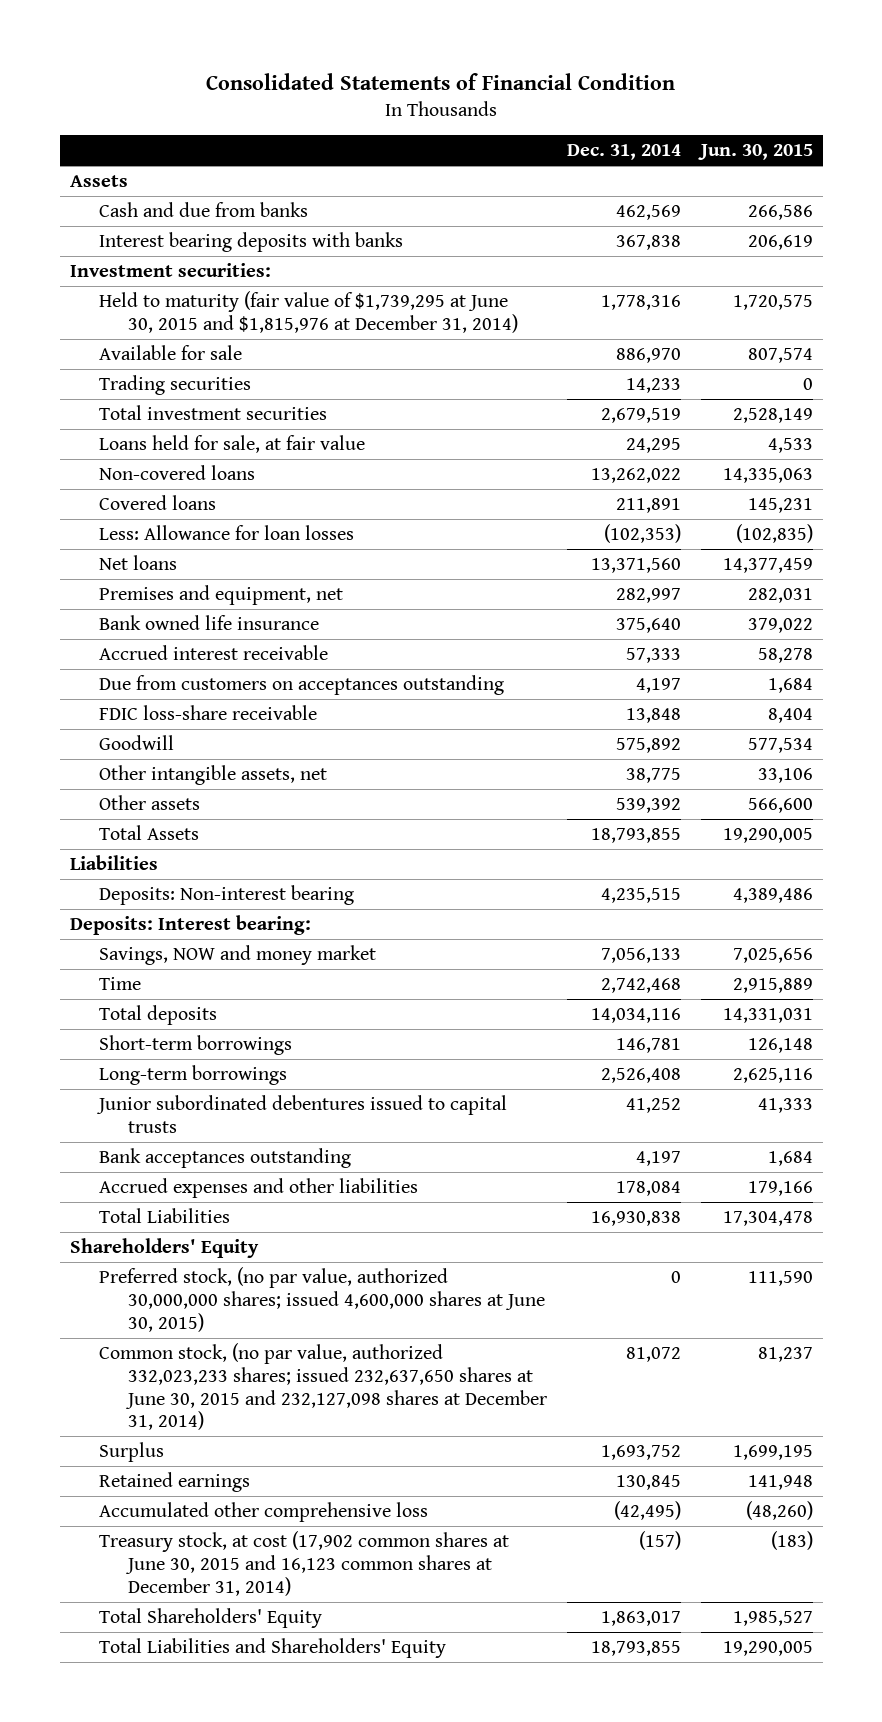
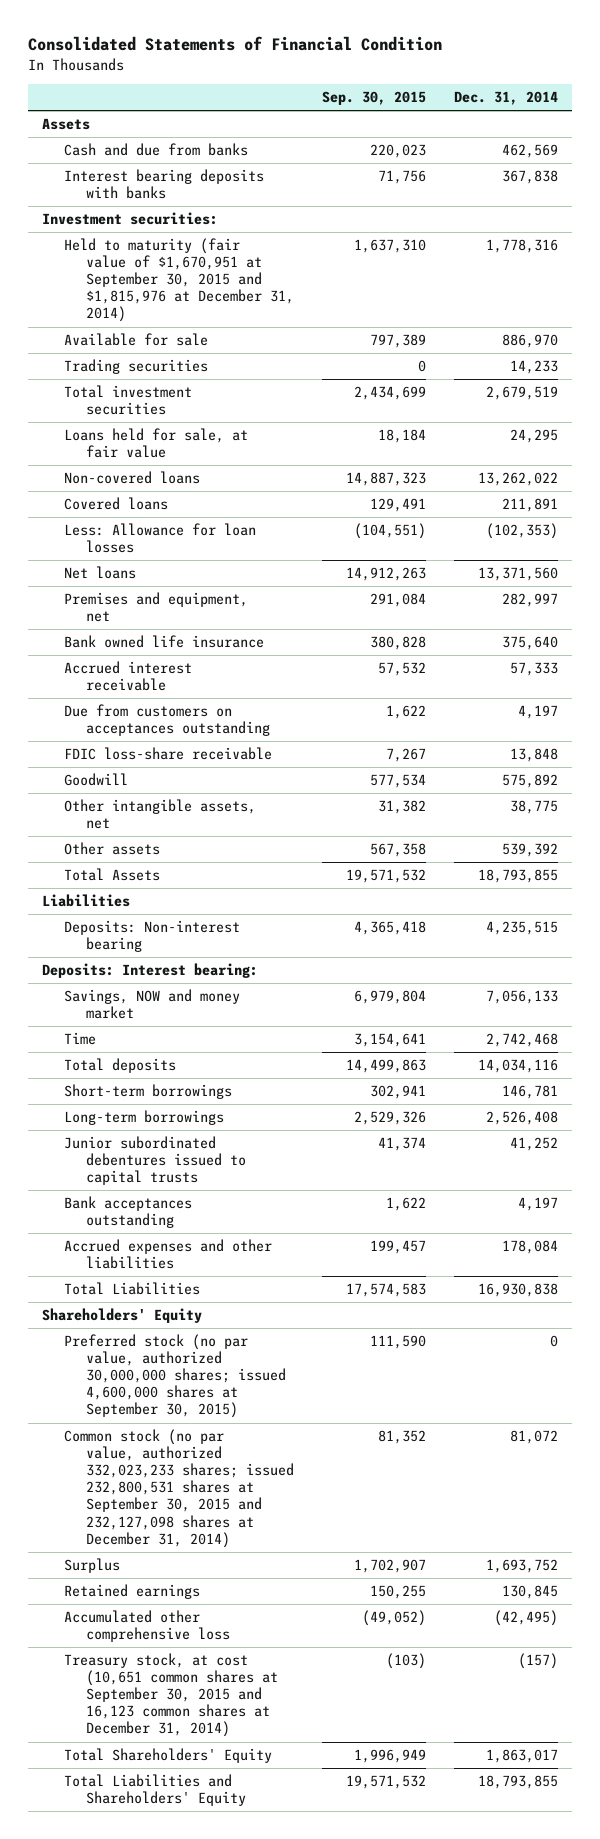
- | Dec. 31, 2014 | Jun. 30, 2015
+ | Sep. 30, 2015 | Dec. 31, 2014
- Held to maturity (fair value of $1,739,295 at June 30, 2015 and $1,815,976 at December 31, 2014) | 1,778,316 | 1,720,575
+ Held to maturity (fair value of $1,670,951 at September 30, 2015 and $1,815,976 at December 31, 2014) | 1,637,310 | 1,778,316
- Preferred stock, (no par value, authorized 30,000,000 shares; issued 4,600,000 shares at June 30, 2015) | 0 | 111,590
- Common stock, (no par value, authorized 332,023,233 shares; issued 232,637,650 shares at June 30, 2015 and 232,127,098 shares at December 31, 2014) | 81,072 | 81,237
+ Preferred stock (no par value, authorized 30,000,000 shares; issued 4,600,000 shares at September 30, 2015) | 111,590 | 0
+ Common stock (no par value, authorized 332,023,233 shares; issued 232,800,531 shares at September 30, 2015 and 232,127,098 shares at December 31, 2014) | 81,352 | 81,072
- Treasury stock, at cost (17,902 common shares at June 30, 2015 and 16,123 common shares at December 31, 2014) | (157) | (183)
+ Treasury stock, at cost (10,651 common shares at September 30, 2015 and 16,123 common shares at December 31, 2014) | (103) | (157)

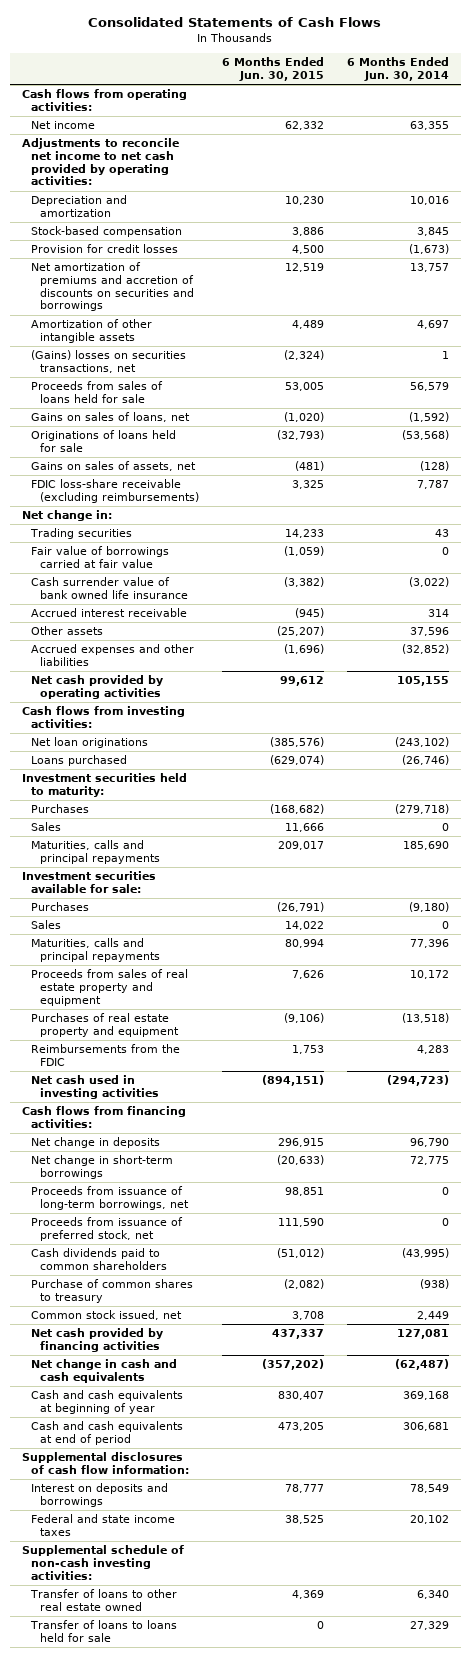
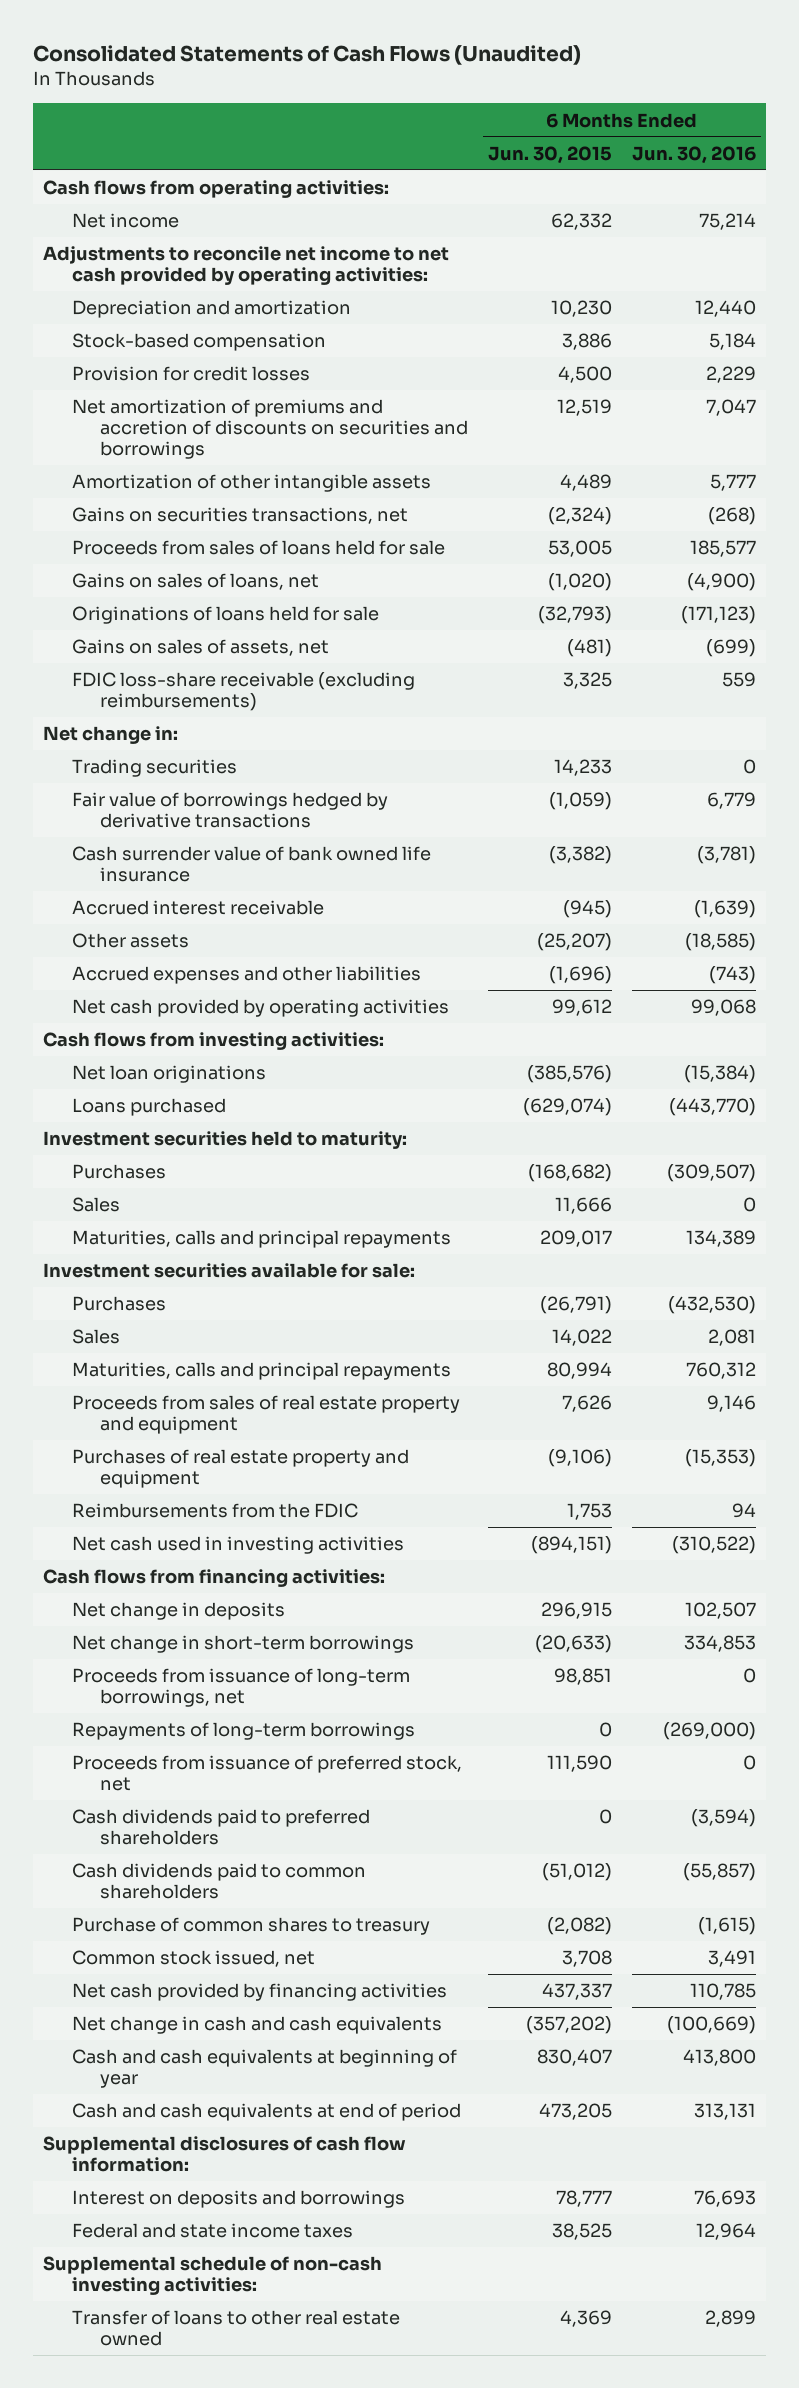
- Consolidated Statements of Cash Flows
+ Consolidated Statements of Cash Flows (Unaudited)
- | 6 Months Ended Jun. 30, 2015 | 6 Months Ended Jun. 30, 2014
+ | 6 Months Ended Jun. 30, 2015 | 6 Months Ended Jun. 30, 2016
- (Gains) losses on securities transactions, net | (2,324) | 1
+ Gains on securities transactions, net | (2,324) | (268)
- Fair value of borrowings carried at fair value | (1,059) | 0
+ Fair value of borrowings hedged by derivative transactions | (1,059) | 6,779
+ Repayments of long-term borrowings | 0 | (269,000)
+ Cash dividends paid to preferred shareholders | 0 | (3,594)
- Transfer of loans to loans held for sale | 0 | 27,329

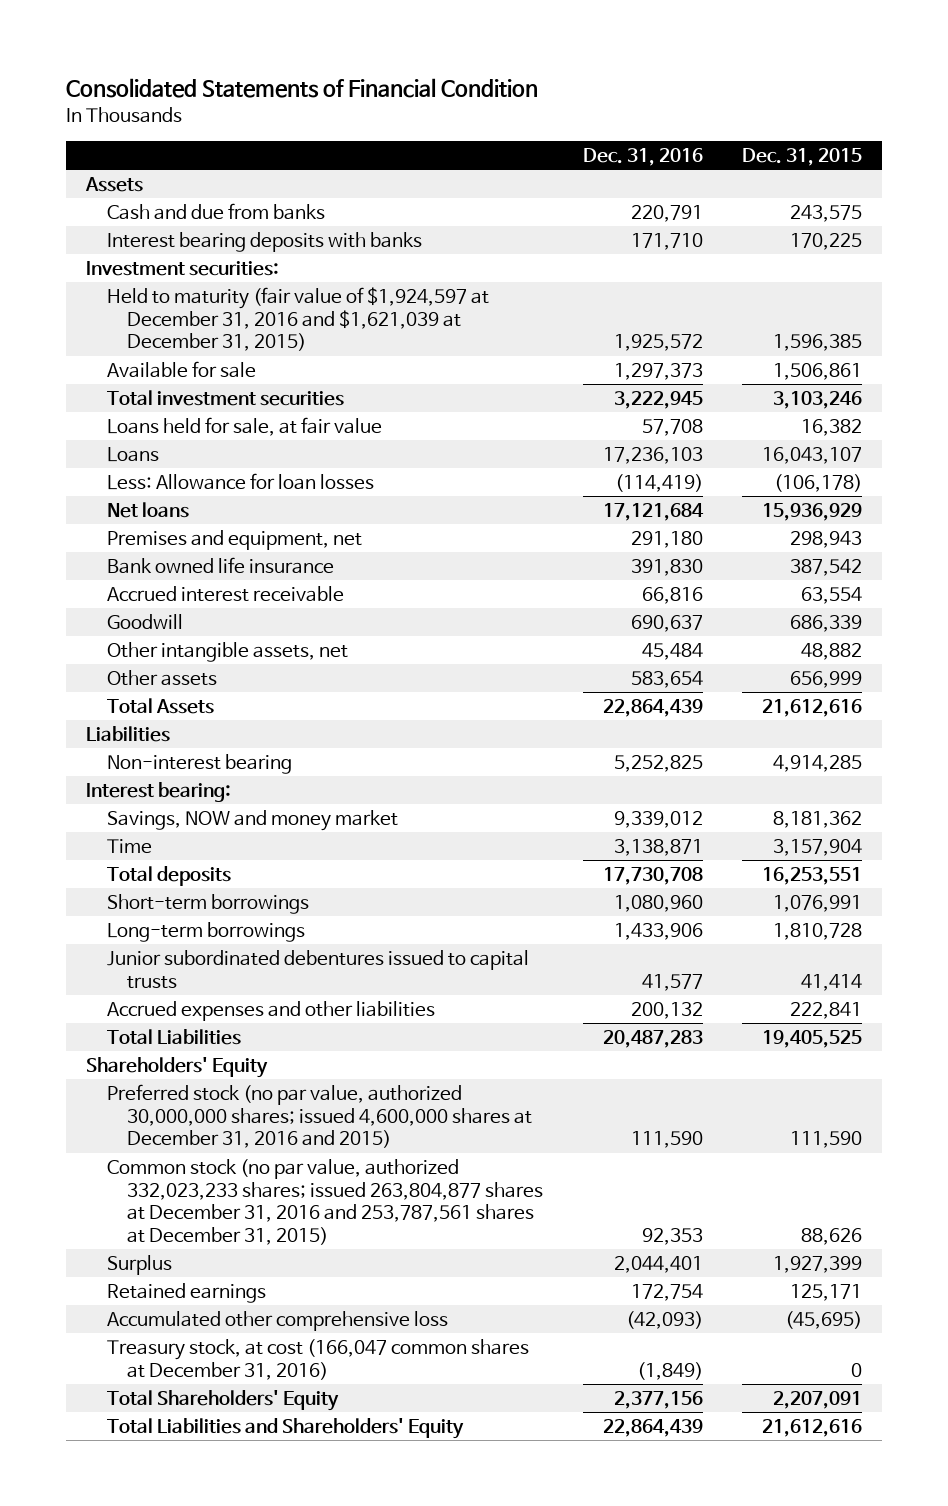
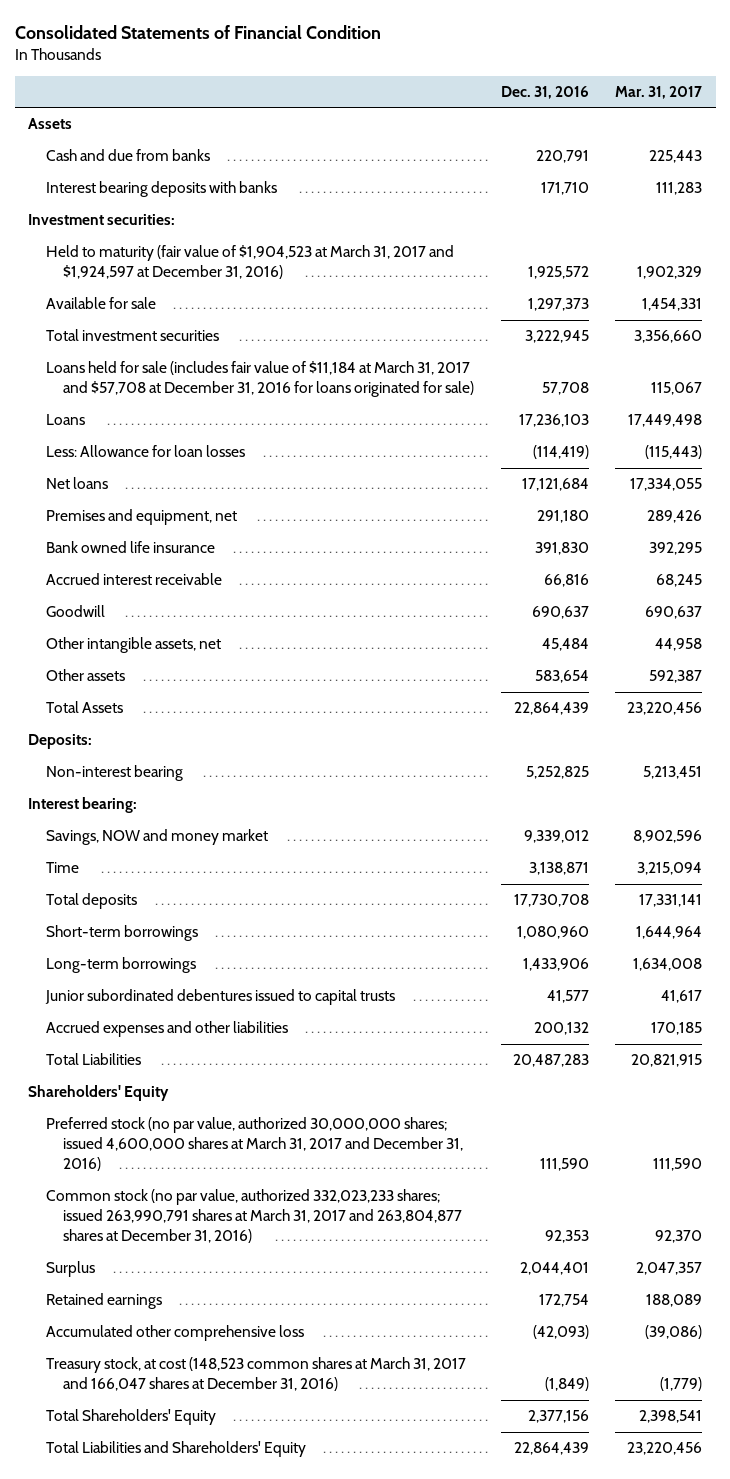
- | Dec. 31, 2016 | Dec. 31, 2015
+ | Dec. 31, 2016 | Mar. 31, 2017
- Held to maturity (fair value of $1,924,597 at December 31, 2016 and $1,621,039 at December 31, 2015) | 1,925,572 | 1,596,385
+ Held to maturity (fair value of $1,904,523 at March 31, 2017 and $1,924,597 at December 31, 2016) | 1,925,572 | 1,902,329
- Loans held for sale, at fair value | 57,708 | 16,382
+ Loans held for sale (includes fair value of $11,184 at March 31, 2017 and $57,708 at December 31, 2016 for loans originated for sale) | 57,708 | 115,067
- Liabilities
+ Deposits:
- Preferred stock (no par value, authorized 30,000,000 shares; issued 4,600,000 shares at December 31, 2016 and 2015) | 111,590 | 111,590
- Common stock (no par value, authorized 332,023,233 shares; issued 263,804,877 shares at December 31, 2016 and 253,787,561 shares at December 31, 2015) | 92,353 | 88,626
+ Preferred stock (no par value, authorized 30,000,000 shares; issued 4,600,000 shares at March 31, 2017 and December 31, 2016) | 111,590 | 111,590
+ Common stock (no par value, authorized 332,023,233 shares; issued 263,990,791 shares at March 31, 2017 and 263,804,877 shares at December 31, 2016) | 92,353 | 92,370
- Treasury stock, at cost (166,047 common shares at December 31, 2016) | (1,849) | 0
+ Treasury stock, at cost (148,523 common shares at March 31, 2017 and 166,047 shares at December 31, 2016) | (1,849) | (1,779)

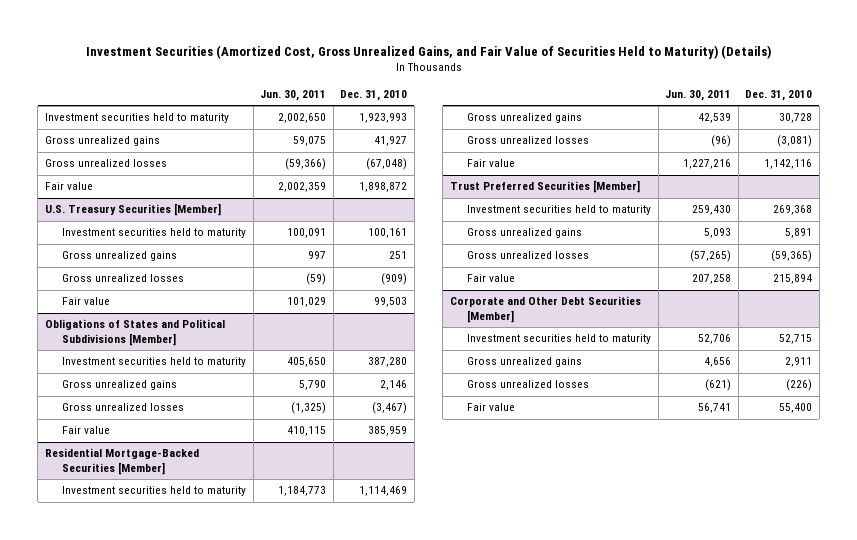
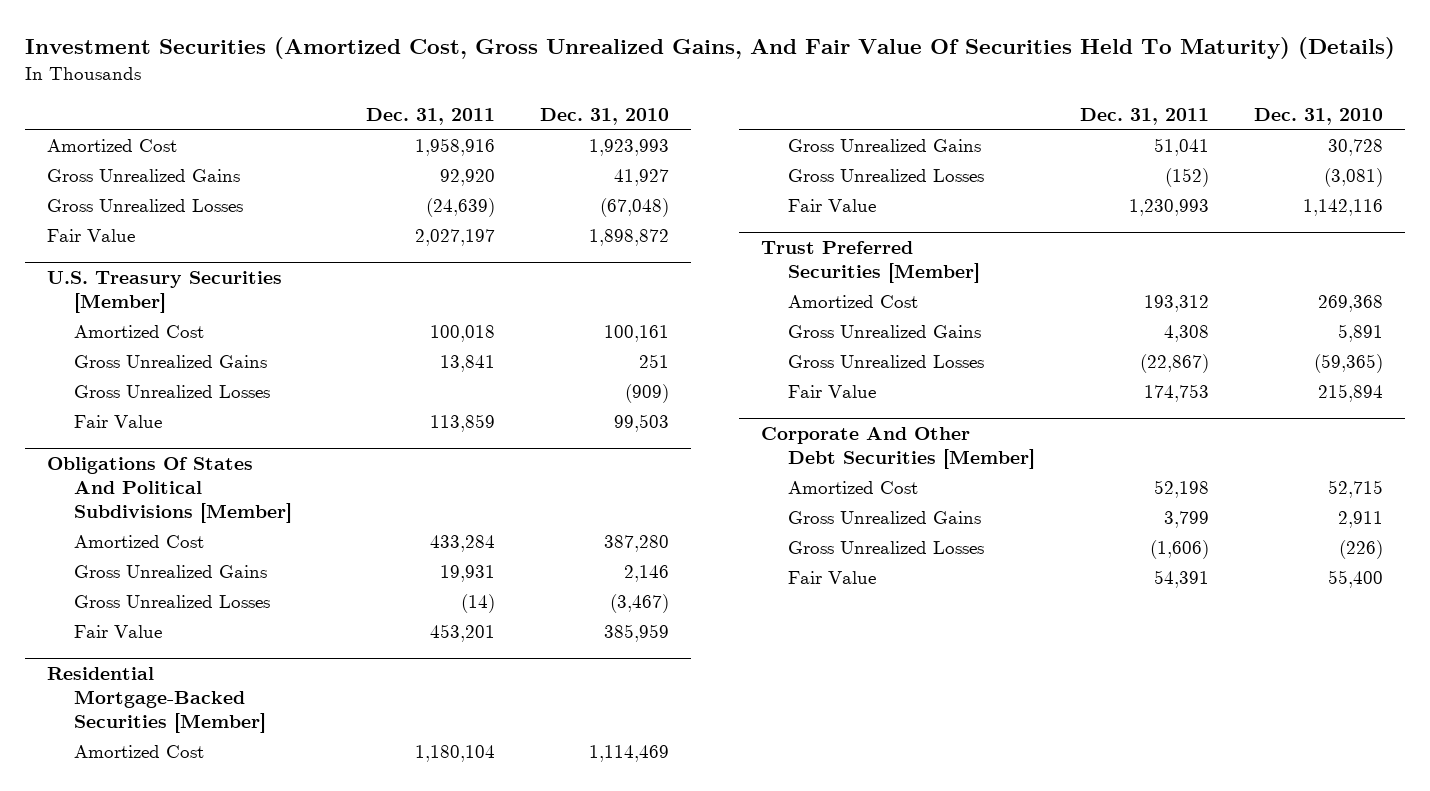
- Investment Securities (Amortized Cost, Gross Unrealized Gains, and Fair Value of Securities Held to Maturity) (Details)
+ Investment Securities (Amortized Cost, Gross Unrealized Gains, And Fair Value Of Securities Held To Maturity) (Details)
- | Jun. 30, 2011 | Dec. 31, 2010
+ | Dec. 31, 2011 | Dec. 31, 2010
- Investment securities held to maturity | 2,002,650 | 1,923,993
- Gross unrealized gains | 59,075 | 41,927
- Gross unrealized losses | (59,366) | (67,048)
- Fair value | 2,002,359 | 1,898,872
+ Amortized Cost | 1,958,916 | 1,923,993
+ Gross Unrealized Gains | 92,920 | 41,927
+ Gross Unrealized Losses | (24,639) | (67,048)
+ Fair Value | 2,027,197 | 1,898,872
@ U.S. Treasury Securities [Member]
- Investment securities held to maturity | 100,091 | 100,161
- Gross unrealized gains | 997 | 251
- Gross unrealized losses | (59) | (909)
- Fair value | 101,029 | 99,503
- Obligations of States and Political Subdivisions [Member]
- Investment securities held to maturity | 405,650 | 387,280
- Gross unrealized gains | 5,790 | 2,146
- Gross unrealized losses | (1,325) | (3,467)
- Fair value | 410,115 | 385,959
@ U.S. Treasury Securities [Member]
+ Amortized Cost | 100,018 | 100,161
+ Gross Unrealized Gains | 13,841 | 251
+ Gross Unrealized Losses | | (909)
+ Fair Value | 113,859 | 99,503
+ Obligations Of States And Political Subdivisions [Member]
+ Amortized Cost | 433,284 | 387,280
+ Gross Unrealized Gains | 19,931 | 2,146
+ Gross Unrealized Losses | (14) | (3,467)
+ Fair Value | 453,201 | 385,959
@ Residential Mortgage-Backed Securities [Member]
- Investment securities held to maturity | 1,184,773 | 1,114,469
- Gross unrealized gains | 42,539 | 30,728
- Gross unrealized losses | (96) | (3,081)
- Fair value | 1,227,216 | 1,142,116
+ Amortized Cost | 1,180,104 | 1,114,469
+ Gross Unrealized Gains | 51,041 | 30,728
+ Gross Unrealized Losses | (152) | (3,081)
+ Fair Value | 1,230,993 | 1,142,116
@ Trust Preferred Securities [Member]
- Investment securities held to maturity | 259,430 | 269,368
- Gross unrealized gains | 5,093 | 5,891
- Gross unrealized losses | (57,265) | (59,365)
- Fair value | 207,258 | 215,894
- Corporate and Other Debt Securities [Member]
- Investment securities held to maturity | 52,706 | 52,715
- Gross unrealized gains | 4,656 | 2,911
- Gross unrealized losses | (621) | (226)
- Fair value | 56,741 | 55,400
@ Trust Preferred Securities [Member]
+ Amortized Cost | 193,312 | 269,368
+ Gross Unrealized Gains | 4,308 | 5,891
+ Gross Unrealized Losses | (22,867) | (59,365)
+ Fair Value | 174,753 | 215,894
+ Corporate And Other Debt Securities [Member]
+ Amortized Cost | 52,198 | 52,715
+ Gross Unrealized Gains | 3,799 | 2,911
+ Gross Unrealized Losses | (1,606) | (226)
+ Fair Value | 54,391 | 55,400

